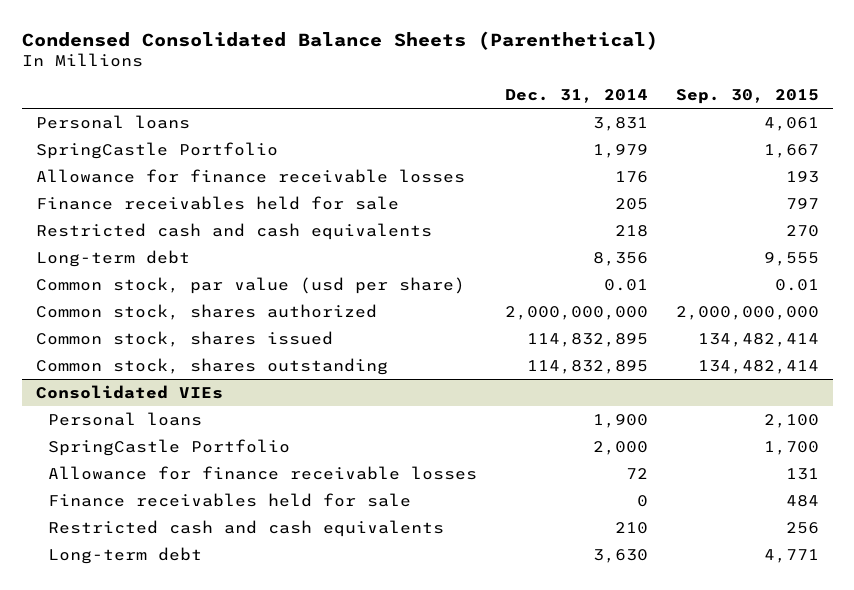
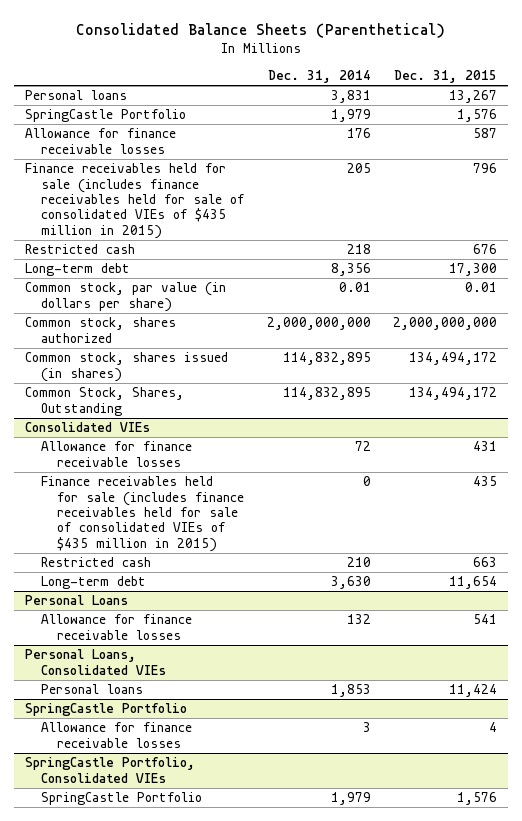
- Condensed Consolidated Balance Sheets (Parenthetical)
+ Consolidated Balance Sheets (Parenthetical)
- | Dec. 31, 2014 | Sep. 30, 2015
+ | Dec. 31, 2014 | Dec. 31, 2015
- Finance receivables held for sale | 205 | 797
- Restricted cash and cash equivalents | 218 | 270
+ Finance receivables held for sale (includes finance receivables held for sale of consolidated VIEs of $435 million in 2015) | 205 | 796
+ Restricted cash | 218 | 676
- Common stock, par value (usd per share) | 0.01 | 0.01
+ Common stock, par value (in dollars per share) | 0.01 | 0.01
- Common stock, shares issued | 114,832,895 | 134,482,414
- Common stock, shares outstanding | 114,832,895 | 134,482,414
+ Common stock, shares issued (in shares) | 114,832,895 | 134,494,172
+ Common Stock, Shares, Outstanding | 114,832,895 | 134,494,172
@ Consolidated VIEs
- Personal loans | 1,900 | 2,100
- SpringCastle Portfolio | 2,000 | 1,700
- Finance receivables held for sale | 0 | 484
- Restricted cash and cash equivalents | 210 | 256
+ Finance receivables held for sale (includes finance receivables held for sale of consolidated VIEs of $435 million in 2015) | 0 | 435
+ Restricted cash | 210 | 663
+ Personal Loans
+ Allowance for finance receivable losses | 132 | 541
+ Personal Loans, Consolidated VIEs
+ Personal loans | 1,853 | 11,424
+ SpringCastle Portfolio
+ Allowance for finance receivable losses | 3 | 4
+ SpringCastle Portfolio, Consolidated VIEs
+ SpringCastle Portfolio | 1,979 | 1,576

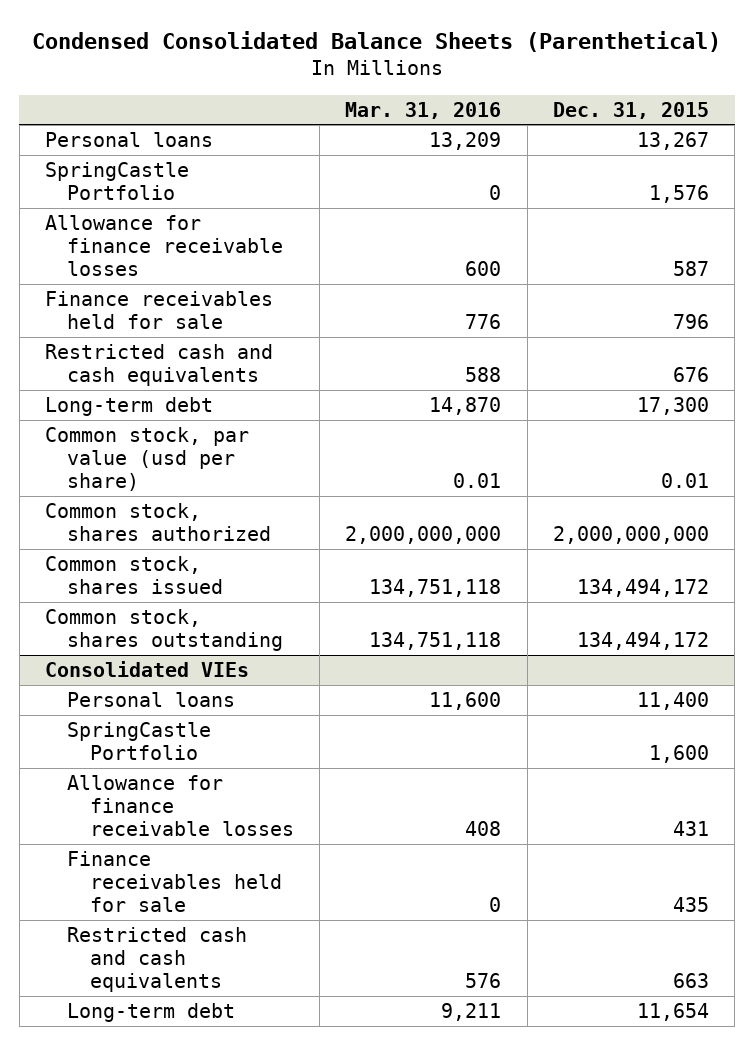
- Consolidated Balance Sheets (Parenthetical)
+ Condensed Consolidated Balance Sheets (Parenthetical)
- | Dec. 31, 2014 | Dec. 31, 2015
+ | Mar. 31, 2016 | Dec. 31, 2015
- Finance receivables held for sale (includes finance receivables held for sale of consolidated VIEs of $435 million in 2015) | 205 | 796
- Restricted cash | 218 | 676
+ Finance receivables held for sale | 776 | 796
+ Restricted cash and cash equivalents | 588 | 676
- Common stock, par value (in dollars per share) | 0.01 | 0.01
+ Common stock, par value (usd per share) | 0.01 | 0.01
- Common stock, shares issued (in shares) | 114,832,895 | 134,494,172
- Common Stock, Shares, Outstanding | 114,832,895 | 134,494,172
+ Common stock, shares issued | 134,751,118 | 134,494,172
+ Common stock, shares outstanding | 134,751,118 | 134,494,172
@ Consolidated VIEs
+ Personal loans | 11,600 | 11,400
+ SpringCastle Portfolio | | 1,600
- Finance receivables held for sale (includes finance receivables held for sale of consolidated VIEs of $435 million in 2015) | 0 | 435
- Restricted cash | 210 | 663
+ Finance receivables held for sale | 0 | 435
+ Restricted cash and cash equivalents | 576 | 663
- Personal Loans
- Allowance for finance receivable losses | 132 | 541
- Personal Loans, Consolidated VIEs
- Personal loans | 1,853 | 11,424
- SpringCastle Portfolio
- Allowance for finance receivable losses | 3 | 4
- SpringCastle Portfolio, Consolidated VIEs
- SpringCastle Portfolio | 1,979 | 1,576

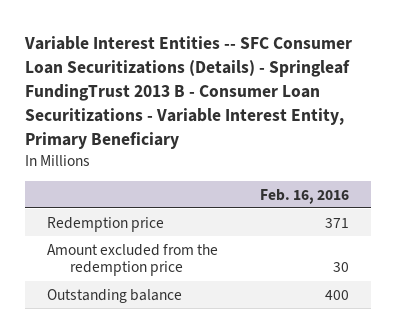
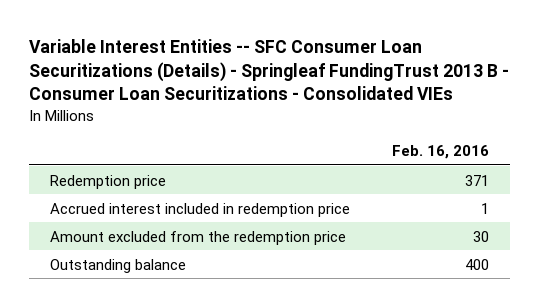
- Variable Interest Entities -- SFC Consumer Loan Securitizations (Details) - Springleaf FundingTrust 2013 B - Consumer Loan Securitizations - Variable Interest Entity, Primary Beneficiary
+ Variable Interest Entities -- SFC Consumer Loan Securitizations (Details) - Springleaf FundingTrust 2013 B - Consumer Loan Securitizations - Consolidated VIEs
+ Accrued interest included in redemption price | 1

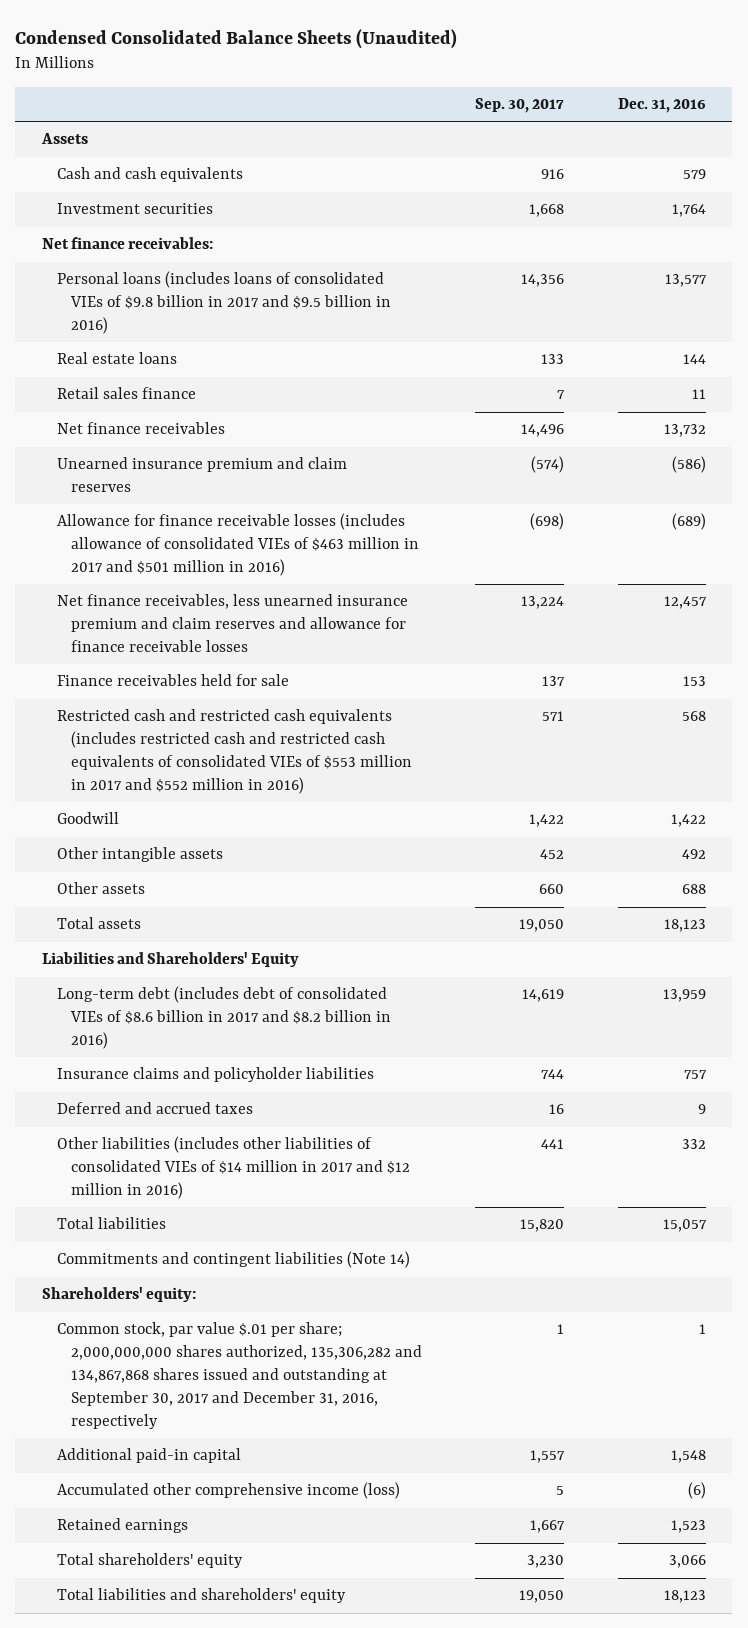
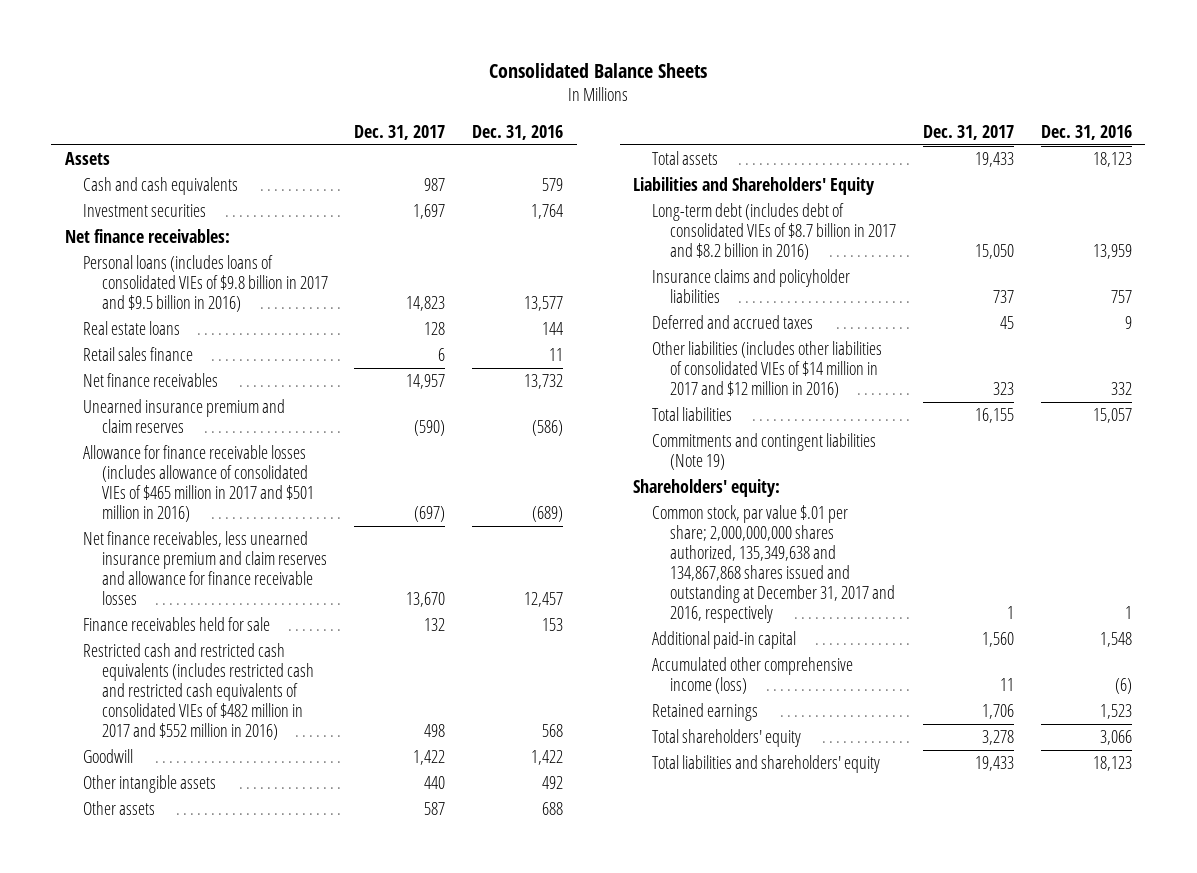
- Condensed Consolidated Balance Sheets (Unaudited)
+ Consolidated Balance Sheets
- | Sep. 30, 2017 | Dec. 31, 2016
+ | Dec. 31, 2017 | Dec. 31, 2016
- Allowance for finance receivable losses (includes allowance of consolidated VIEs of $463 million in 2017 and $501 million in 2016) | (698) | (689)
+ Allowance for finance receivable losses (includes allowance of consolidated VIEs of $465 million in 2017 and $501 million in 2016) | (697) | (689)
- Restricted cash and restricted cash equivalents (includes restricted cash and restricted cash equivalents of consolidated VIEs of $553 million in 2017 and $552 million in 2016) | 571 | 568
+ Restricted cash and restricted cash equivalents (includes restricted cash and restricted cash equivalents of consolidated VIEs of $482 million in 2017 and $552 million in 2016) | 498 | 568
- Long-term debt (includes debt of consolidated VIEs of $8.6 billion in 2017 and $8.2 billion in 2016) | 14,619 | 13,959
+ Long-term debt (includes debt of consolidated VIEs of $8.7 billion in 2017 and $8.2 billion in 2016) | 15,050 | 13,959
- Commitments and contingent liabilities (Note 14)
+ Commitments and contingent liabilities (Note 19)
- Common stock, par value $.01 per share; 2,000,000,000 shares authorized, 135,306,282 and 134,867,868 shares issued and outstanding at September 30, 2017 and December 31, 2016, respectively | 1 | 1
+ Common stock, par value $.01 per share; 2,000,000,000 shares authorized, 135,349,638 and 134,867,868 shares issued and outstanding at December 31, 2017 and 2016, respectively | 1 | 1

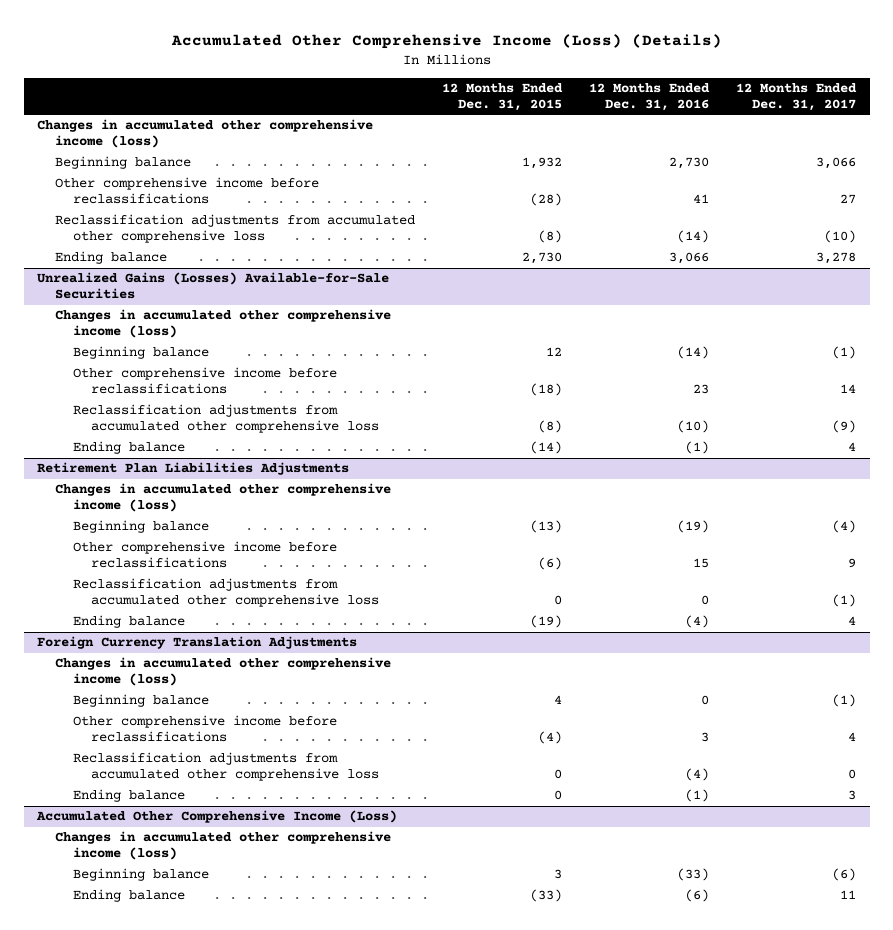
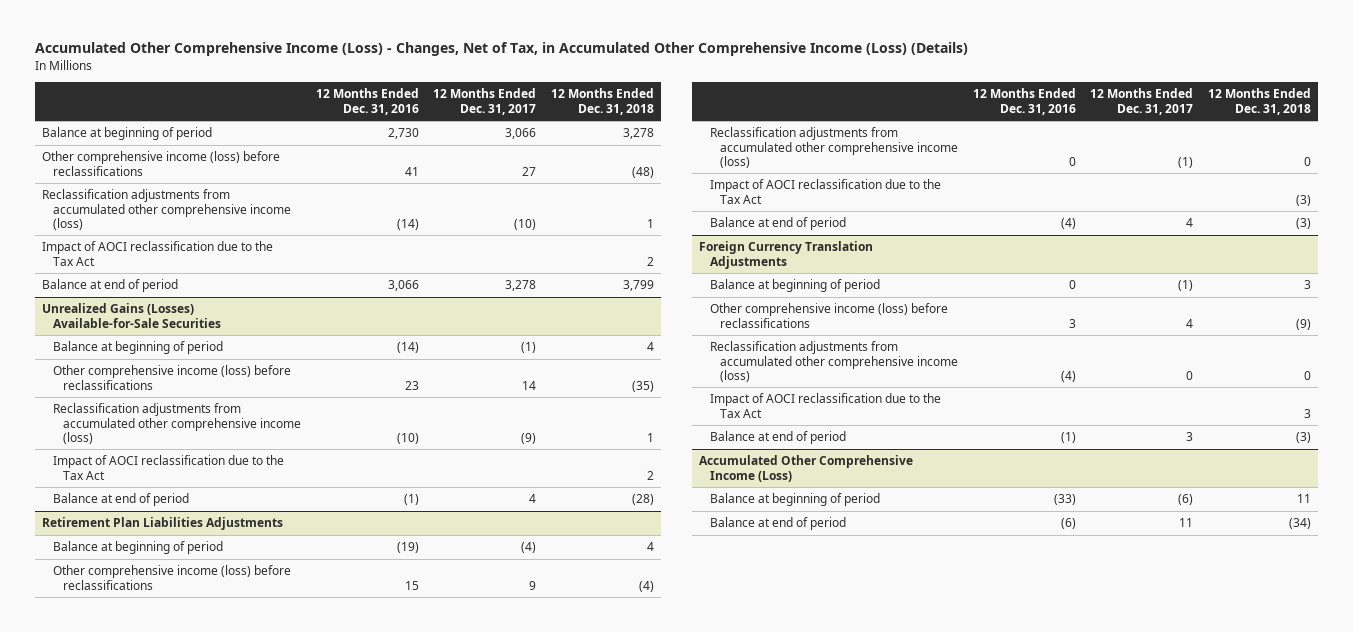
- Accumulated Other Comprehensive Income (Loss) (Details)
+ Accumulated Other Comprehensive Income (Loss) - Changes, Net of Tax, in Accumulated Other Comprehensive Income (Loss) (Details)
- | 12 Months Ended Dec. 31, 2015 | 12 Months Ended Dec. 31, 2016 | 12 Months Ended Dec. 31, 2017
+ | 12 Months Ended Dec. 31, 2016 | 12 Months Ended Dec. 31, 2017 | 12 Months Ended Dec. 31, 2018
- Changes in accumulated other comprehensive income (loss)
- Beginning balance | 1,932 | 2,730 | 3,066
- Other comprehensive income before reclassifications | (28) | 41 | 27
- Reclassification adjustments from accumulated other comprehensive loss | (8) | (14) | (10)
- Ending balance | 2,730 | 3,066 | 3,278
+ Balance at beginning of period | 2,730 | 3,066 | 3,278
+ Other comprehensive income (loss) before reclassifications | 41 | 27 | (48)
+ Reclassification adjustments from accumulated other comprehensive income (loss) | (14) | (10) | 1
+ Impact of AOCI reclassification due to the Tax Act | | | 2
+ Balance at end of period | 3,066 | 3,278 | 3,799
@ Unrealized Gains (Losses) Available-for-Sale Securities
- Changes in accumulated other comprehensive income (loss)
- Beginning balance | 12 | (14) | (1)
- Other comprehensive income before reclassifications | (18) | 23 | 14
- Reclassification adjustments from accumulated other comprehensive loss | (8) | (10) | (9)
- Ending balance | (14) | (1) | 4
+ Balance at beginning of period | (14) | (1) | 4
+ Other comprehensive income (loss) before reclassifications | 23 | 14 | (35)
+ Reclassification adjustments from accumulated other comprehensive income (loss) | (10) | (9) | 1
+ Impact of AOCI reclassification due to the Tax Act | | | 2
+ Balance at end of period | (1) | 4 | (28)
@ Retirement Plan Liabilities Adjustments
- Changes in accumulated other comprehensive income (loss)
- Beginning balance | (13) | (19) | (4)
- Other comprehensive income before reclassifications | (6) | 15 | 9
- Reclassification adjustments from accumulated other comprehensive loss | 0 | 0 | (1)
- Ending balance | (19) | (4) | 4
+ Balance at beginning of period | (19) | (4) | 4
+ Other comprehensive income (loss) before reclassifications | 15 | 9 | (4)
+ Reclassification adjustments from accumulated other comprehensive income (loss) | 0 | (1) | 0
+ Impact of AOCI reclassification due to the Tax Act | | | (3)
+ Balance at end of period | (4) | 4 | (3)
@ Foreign Currency Translation Adjustments
- Changes in accumulated other comprehensive income (loss)
- Beginning balance | 4 | 0 | (1)
- Other comprehensive income before reclassifications | (4) | 3 | 4
- Reclassification adjustments from accumulated other comprehensive loss | 0 | (4) | 0
- Ending balance | 0 | (1) | 3
+ Balance at beginning of period | 0 | (1) | 3
+ Other comprehensive income (loss) before reclassifications | 3 | 4 | (9)
+ Reclassification adjustments from accumulated other comprehensive income (loss) | (4) | 0 | 0
+ Impact of AOCI reclassification due to the Tax Act | | | 3
+ Balance at end of period | (1) | 3 | (3)
@ Accumulated Other Comprehensive Income (Loss)
- Changes in accumulated other comprehensive income (loss)
- Beginning balance | 3 | (33) | (6)
- Ending balance | (33) | (6) | 11
+ Balance at beginning of period | (33) | (6) | 11
+ Balance at end of period | (6) | 11 | (34)

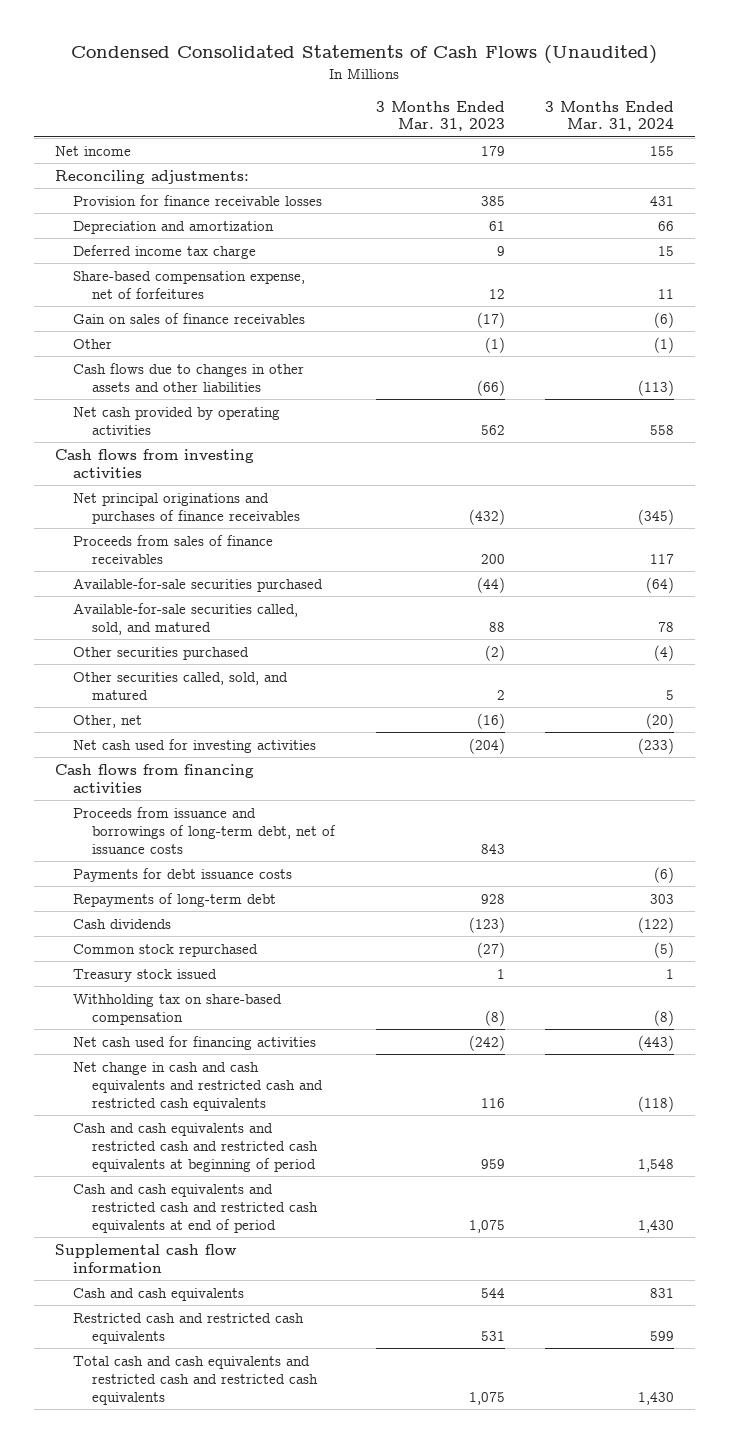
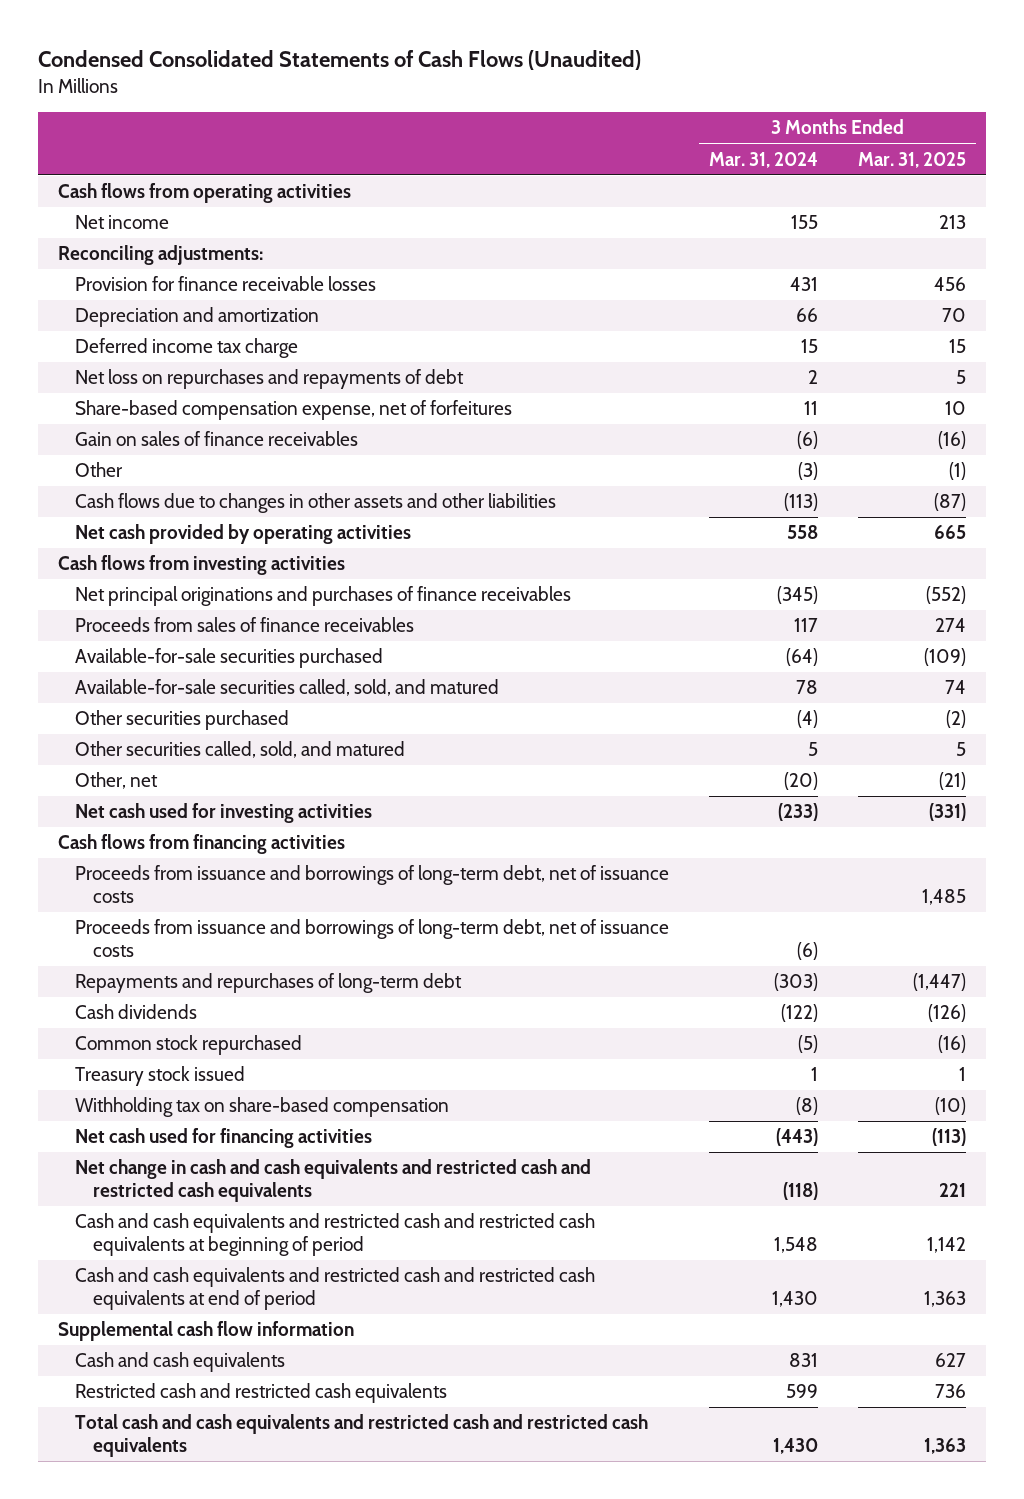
- | 3 Months Ended Mar. 31, 2023 | 3 Months Ended Mar. 31, 2024
+ | 3 Months Ended Mar. 31, 2024 | 3 Months Ended Mar. 31, 2025
+ Cash flows from operating activities
+ Net loss on repurchases and repayments of debt | 2 | 5
- Other | (1) | (1)
+ Other | (3) | (1)
- Payments for debt issuance costs | | (6)
- Repayments of long-term debt | 928 | 303
+ Proceeds from issuance and borrowings of long-term debt, net of issuance costs | (6) |
+ Repayments and repurchases of long-term debt | (303) | (1,447)

